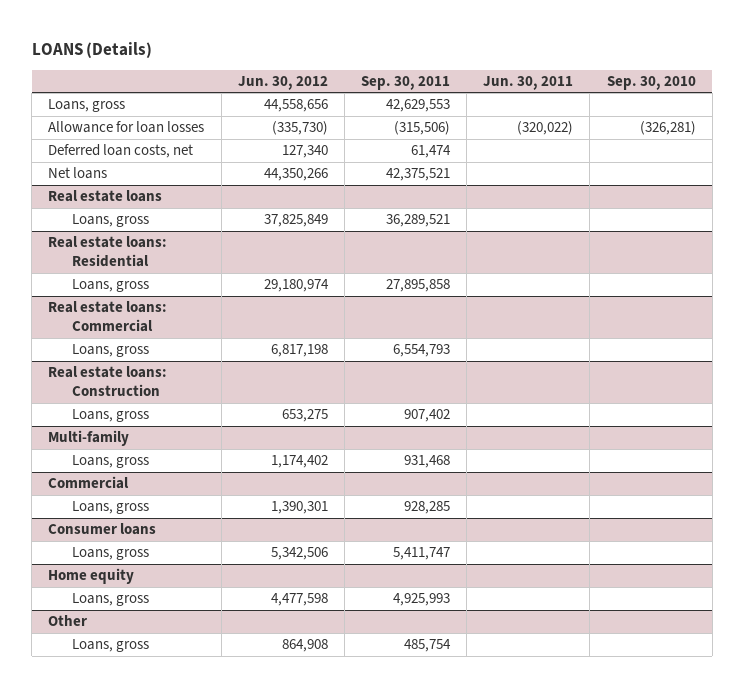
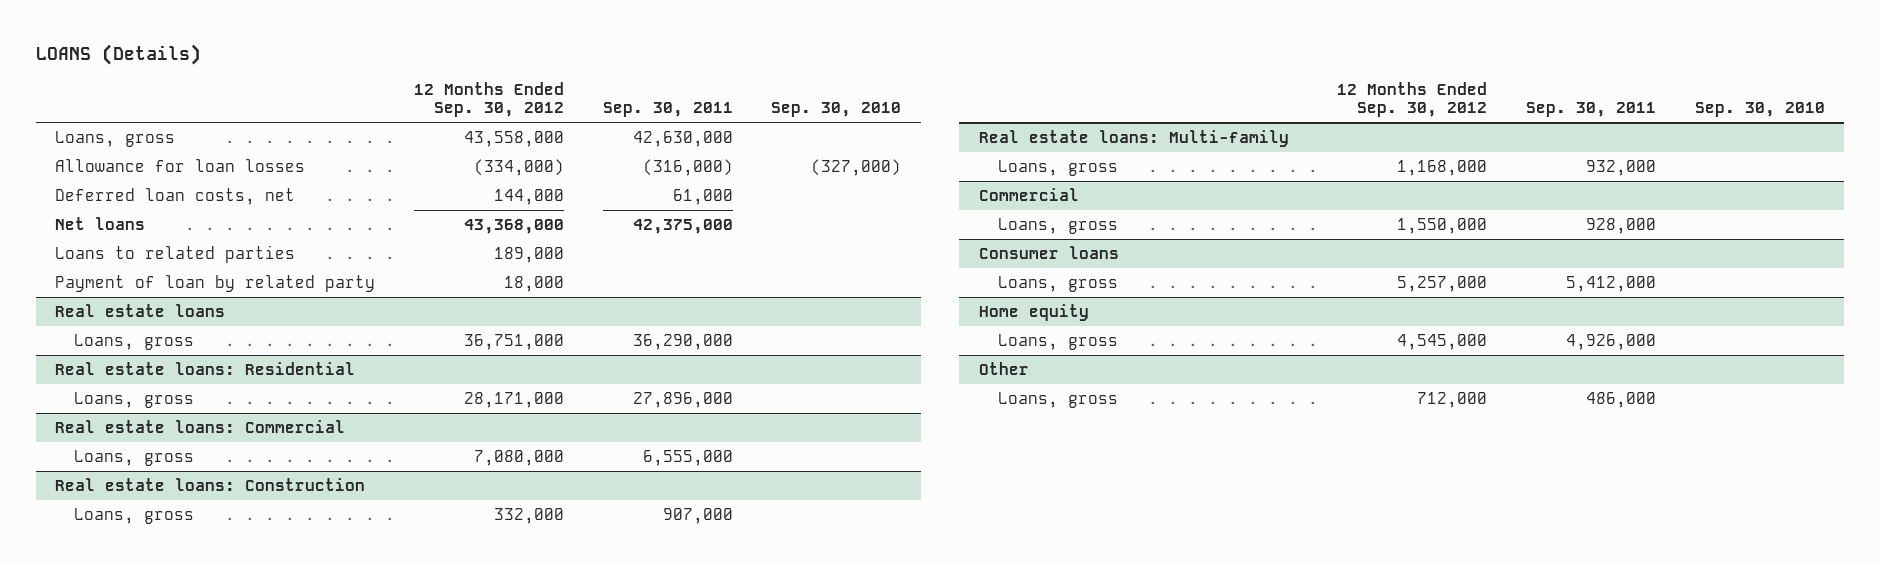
- | Jun. 30, 2012 | Sep. 30, 2011 | Jun. 30, 2011 | Sep. 30, 2010
+ | 12 Months Ended Sep. 30, 2012 | Sep. 30, 2011 | Sep. 30, 2010
- Loans, gross | 44,558,656 | 42,629,553 | |
- Allowance for loan losses | (335,730) | (315,506) | (320,022) | (326,281)
- Deferred loan costs, net | 127,340 | 61,474 | |
- Net loans | 44,350,266 | 42,375,521 | |
+ Loans, gross | 43,558,000 | 42,630,000 |
+ Allowance for loan losses | (334,000) | (316,000) | (327,000)
+ Deferred loan costs, net | 144,000 | 61,000 |
+ Net loans | 43,368,000 | 42,375,000 |
+ Loans to related parties | 189,000 | |
+ Payment of loan by related party | 18,000 | |
@ Real estate loans
- Loans, gross | 37,825,849 | 36,289,521 | |
+ Loans, gross | 36,751,000 | 36,290,000 |
@ Real estate loans: Residential
- Loans, gross | 29,180,974 | 27,895,858 | |
+ Loans, gross | 28,171,000 | 27,896,000 |
@ Real estate loans: Commercial
- Loans, gross | 6,817,198 | 6,554,793 | |
+ Loans, gross | 7,080,000 | 6,555,000 |
@ Real estate loans: Construction
- Loans, gross | 653,275 | 907,402 | |
- Multi-family
- Loans, gross | 1,174,402 | 931,468 | |
@ Real estate loans: Construction
+ Loans, gross | 332,000 | 907,000 |
+ Real estate loans: Multi-family
+ Loans, gross | 1,168,000 | 932,000 |
@ Commercial
- Loans, gross | 1,390,301 | 928,285 | |
+ Loans, gross | 1,550,000 | 928,000 |
@ Consumer loans
- Loans, gross | 5,342,506 | 5,411,747 | |
+ Loans, gross | 5,257,000 | 5,412,000 |
@ Home equity
- Loans, gross | 4,477,598 | 4,925,993 | |
+ Loans, gross | 4,545,000 | 4,926,000 |
@ Other
- Loans, gross | 864,908 | 485,754 | |
+ Loans, gross | 712,000 | 486,000 |

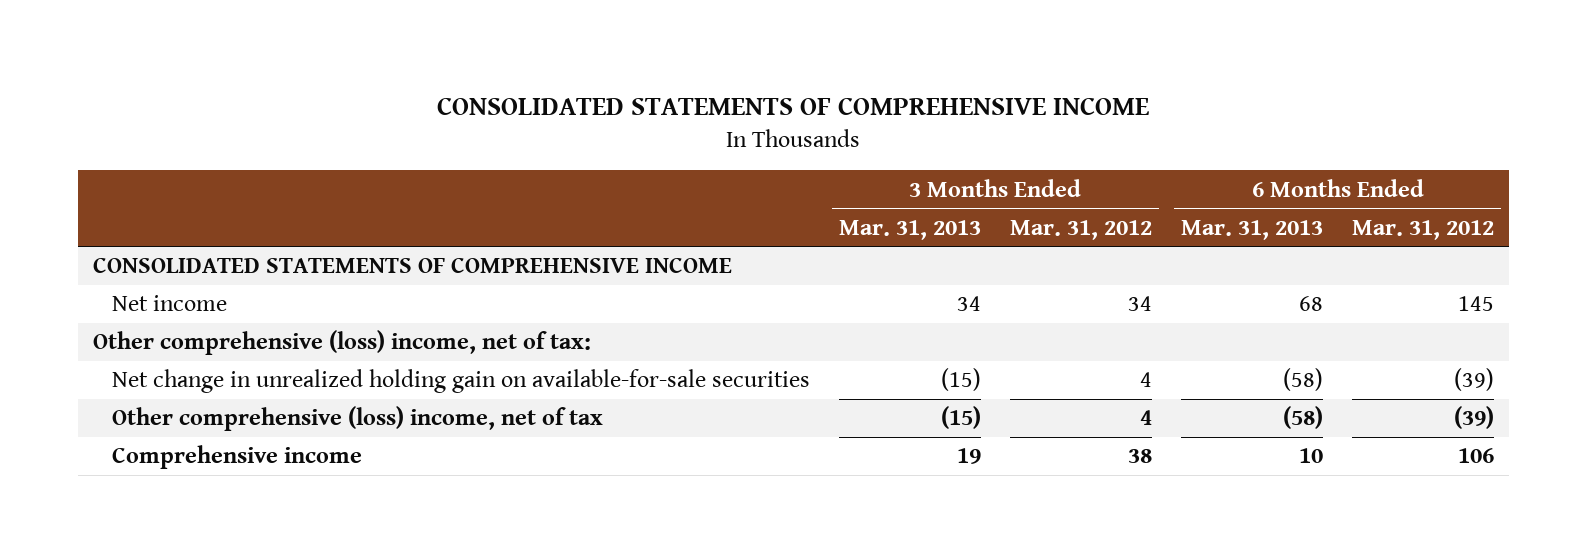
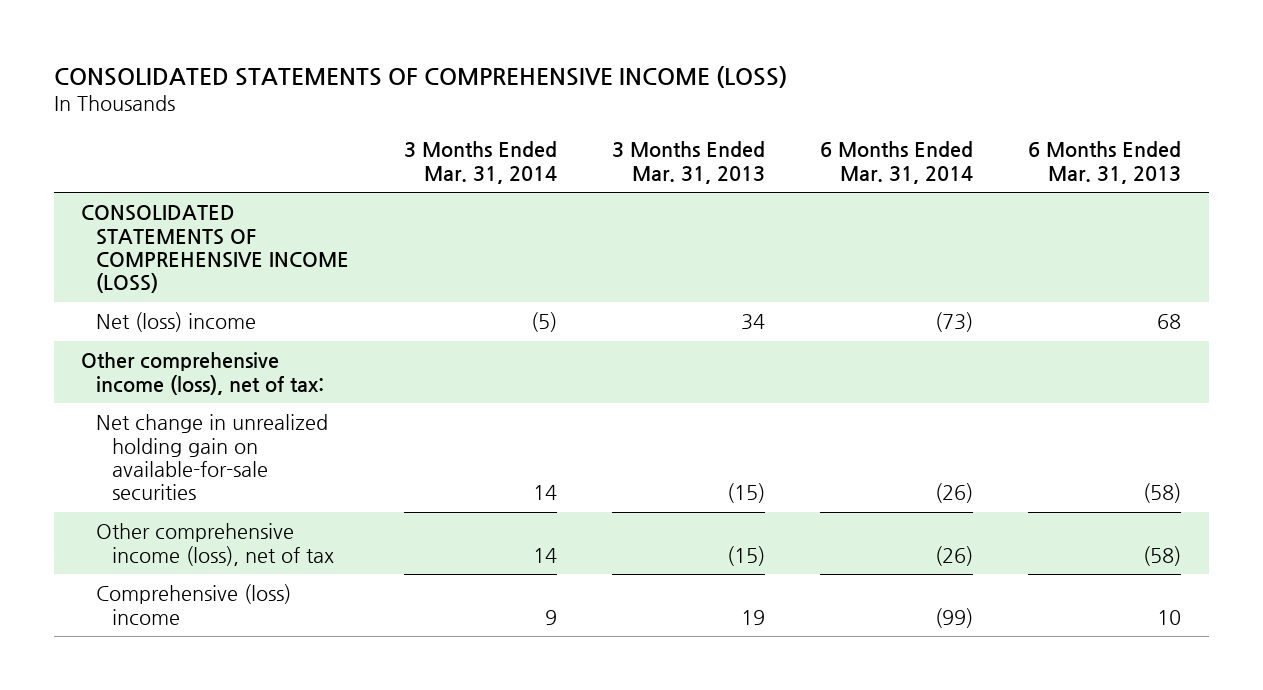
- CONSOLIDATED STATEMENTS OF COMPREHENSIVE INCOME
+ CONSOLIDATED STATEMENTS OF COMPREHENSIVE INCOME (LOSS)
- | 3 Months Ended Mar. 31, 2013 | 3 Months Ended Mar. 31, 2012 | 6 Months Ended Mar. 31, 2013 | 6 Months Ended Mar. 31, 2012
+ | 3 Months Ended Mar. 31, 2014 | 3 Months Ended Mar. 31, 2013 | 6 Months Ended Mar. 31, 2014 | 6 Months Ended Mar. 31, 2013
- CONSOLIDATED STATEMENTS OF COMPREHENSIVE INCOME
- Net income | 34 | 34 | 68 | 145
- Other comprehensive (loss) income, net of tax:
+ CONSOLIDATED STATEMENTS OF COMPREHENSIVE INCOME (LOSS)
+ Net (loss) income | (5) | 34 | (73) | 68
+ Other comprehensive income (loss), net of tax:
- Other comprehensive (loss) income, net of tax | (15) | 4 | (58) | (39)
- Comprehensive income | 19 | 38 | 10 | 106
+ Other comprehensive income (loss), net of tax | 14 | (15) | (26) | (58)
+ Comprehensive (loss) income | 9 | 19 | (99) | 10

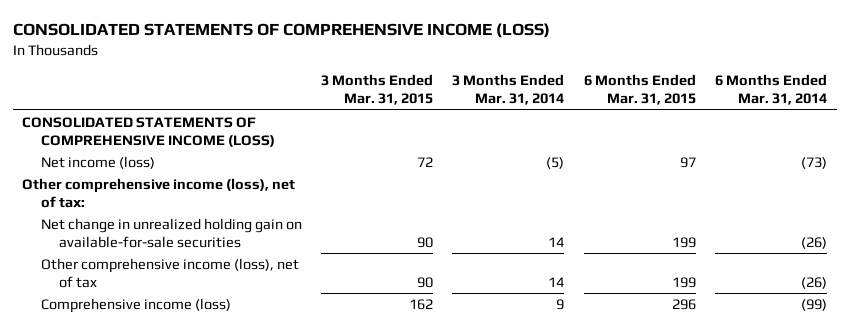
- | 3 Months Ended Mar. 31, 2014 | 3 Months Ended Mar. 31, 2013 | 6 Months Ended Mar. 31, 2014 | 6 Months Ended Mar. 31, 2013
+ | 3 Months Ended Mar. 31, 2015 | 3 Months Ended Mar. 31, 2014 | 6 Months Ended Mar. 31, 2015 | 6 Months Ended Mar. 31, 2014
- Net (loss) income | (5) | 34 | (73) | 68
+ Net income (loss) | 72 | (5) | 97 | (73)
- Comprehensive (loss) income | 9 | 19 | (99) | 10
+ Comprehensive income (loss) | 162 | 9 | 296 | (99)

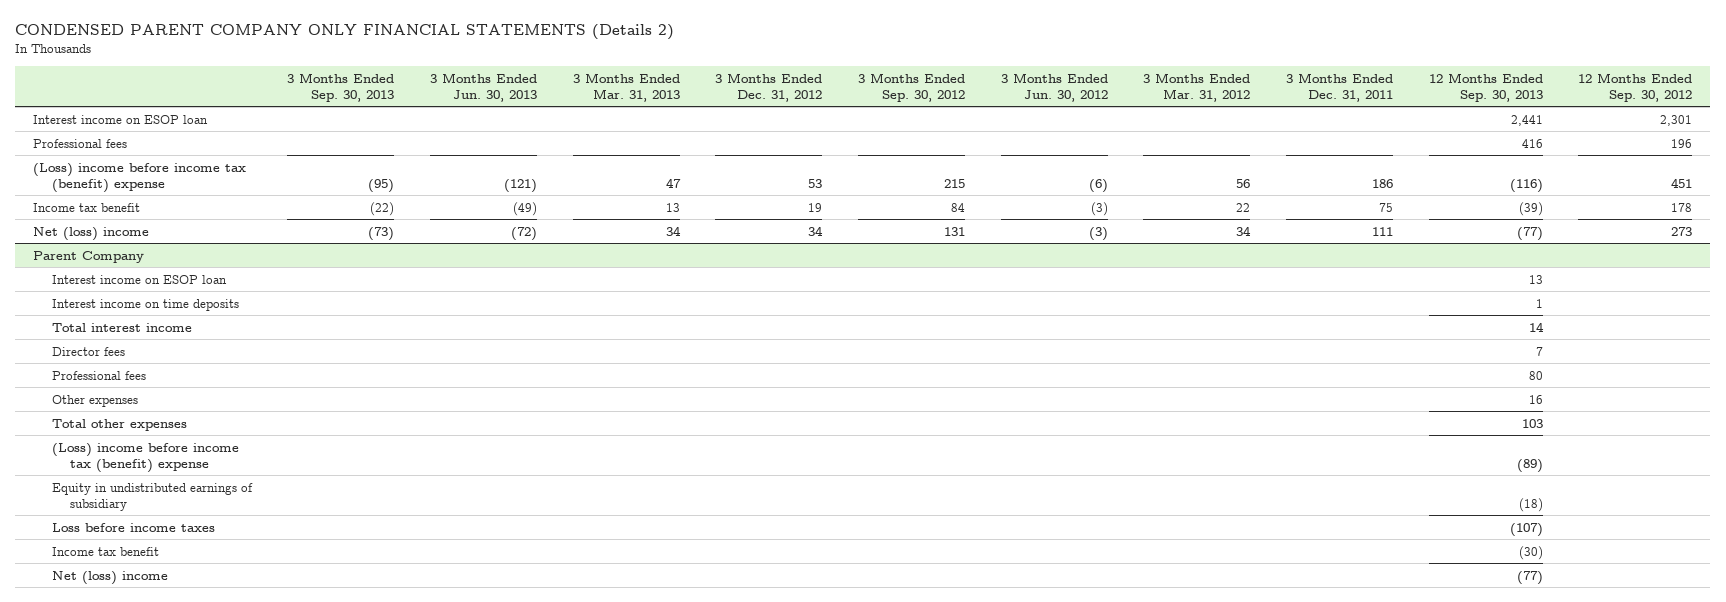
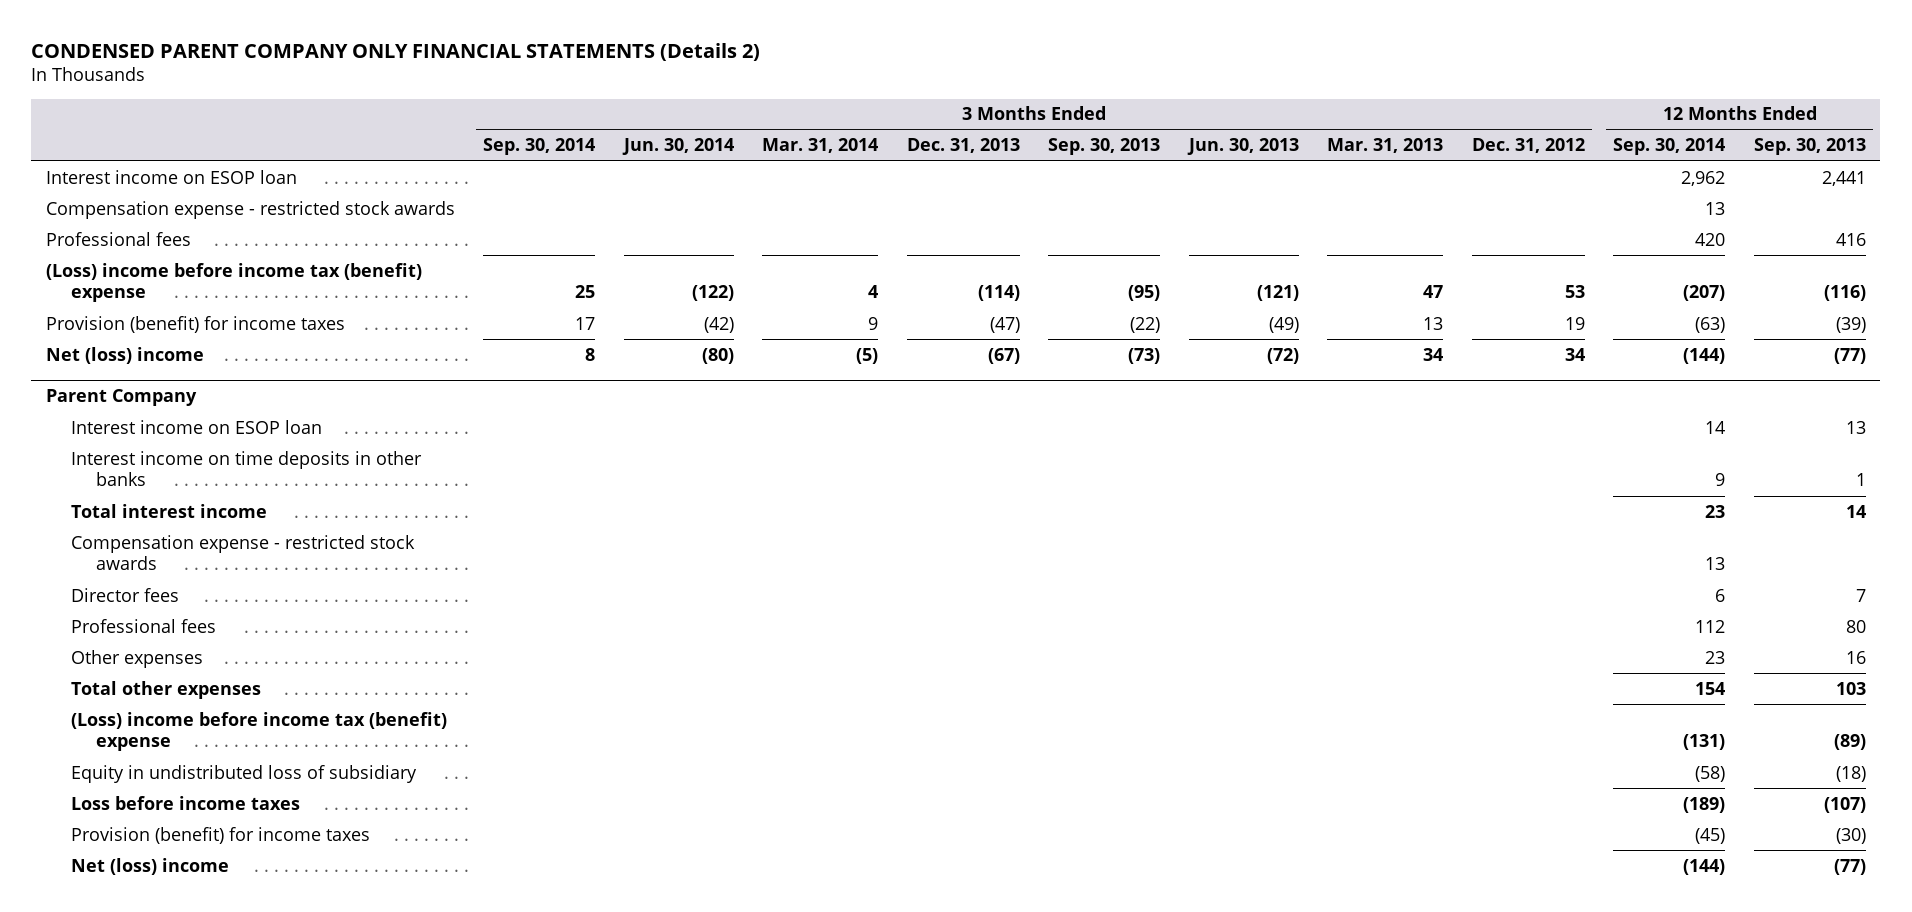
- | 3 Months Ended Sep. 30, 2013 | 3 Months Ended Jun. 30, 2013 | 3 Months Ended Mar. 31, 2013 | 3 Months Ended Dec. 31, 2012 | 3 Months Ended Sep. 30, 2012 | 3 Months Ended Jun. 30, 2012 | 3 Months Ended Mar. 31, 2012 | 3 Months Ended Dec. 31, 2011 | 12 Months Ended Sep. 30, 2013 | 12 Months Ended Sep. 30, 2012
+ | 3 Months Ended Sep. 30, 2014 | 3 Months Ended Jun. 30, 2014 | 3 Months Ended Mar. 31, 2014 | 3 Months Ended Dec. 31, 2013 | 3 Months Ended Sep. 30, 2013 | 3 Months Ended Jun. 30, 2013 | 3 Months Ended Mar. 31, 2013 | 3 Months Ended Dec. 31, 2012 | 12 Months Ended Sep. 30, 2014 | 12 Months Ended Sep. 30, 2013
+ Compensation expense - restricted stock awards | | | | | | | | | 13 |
- Income tax benefit | (22) | (49) | 13 | 19 | 84 | (3) | 22 | 75 | (39) | 178
+ Provision (benefit) for income taxes | 17 | (42) | 9 | (47) | (22) | (49) | 13 | 19 | (63) | (39)
@ Parent Company
- Interest income on time deposits | | | | | | | | | 1 |
+ Interest income on time deposits in other banks | | | | | | | | | 9 | 1
+ Compensation expense - restricted stock awards | | | | | | | | | 13 |
- Equity in undistributed earnings of subsidiary | | | | | | | | | (18) |
+ Equity in undistributed loss of subsidiary | | | | | | | | | (58) | (18)
- Income tax benefit | | | | | | | | | (30) |
+ Provision (benefit) for income taxes | | | | | | | | | (45) | (30)

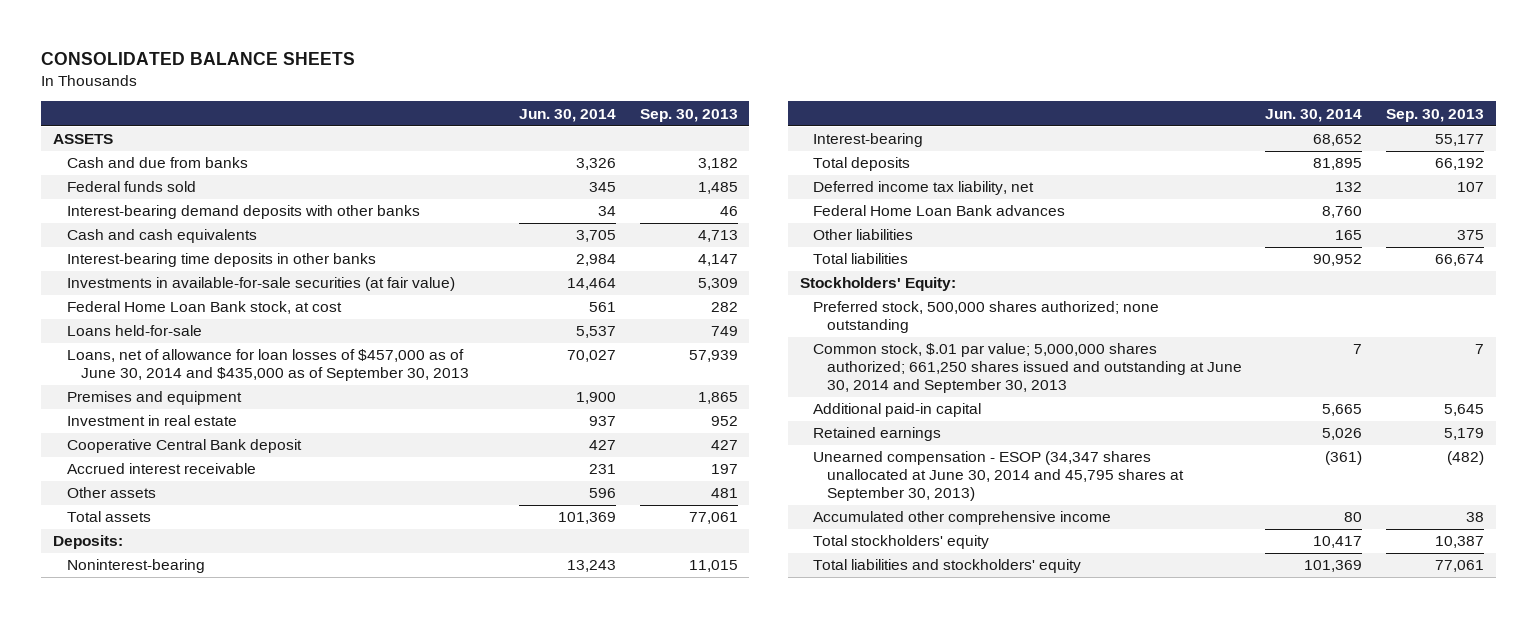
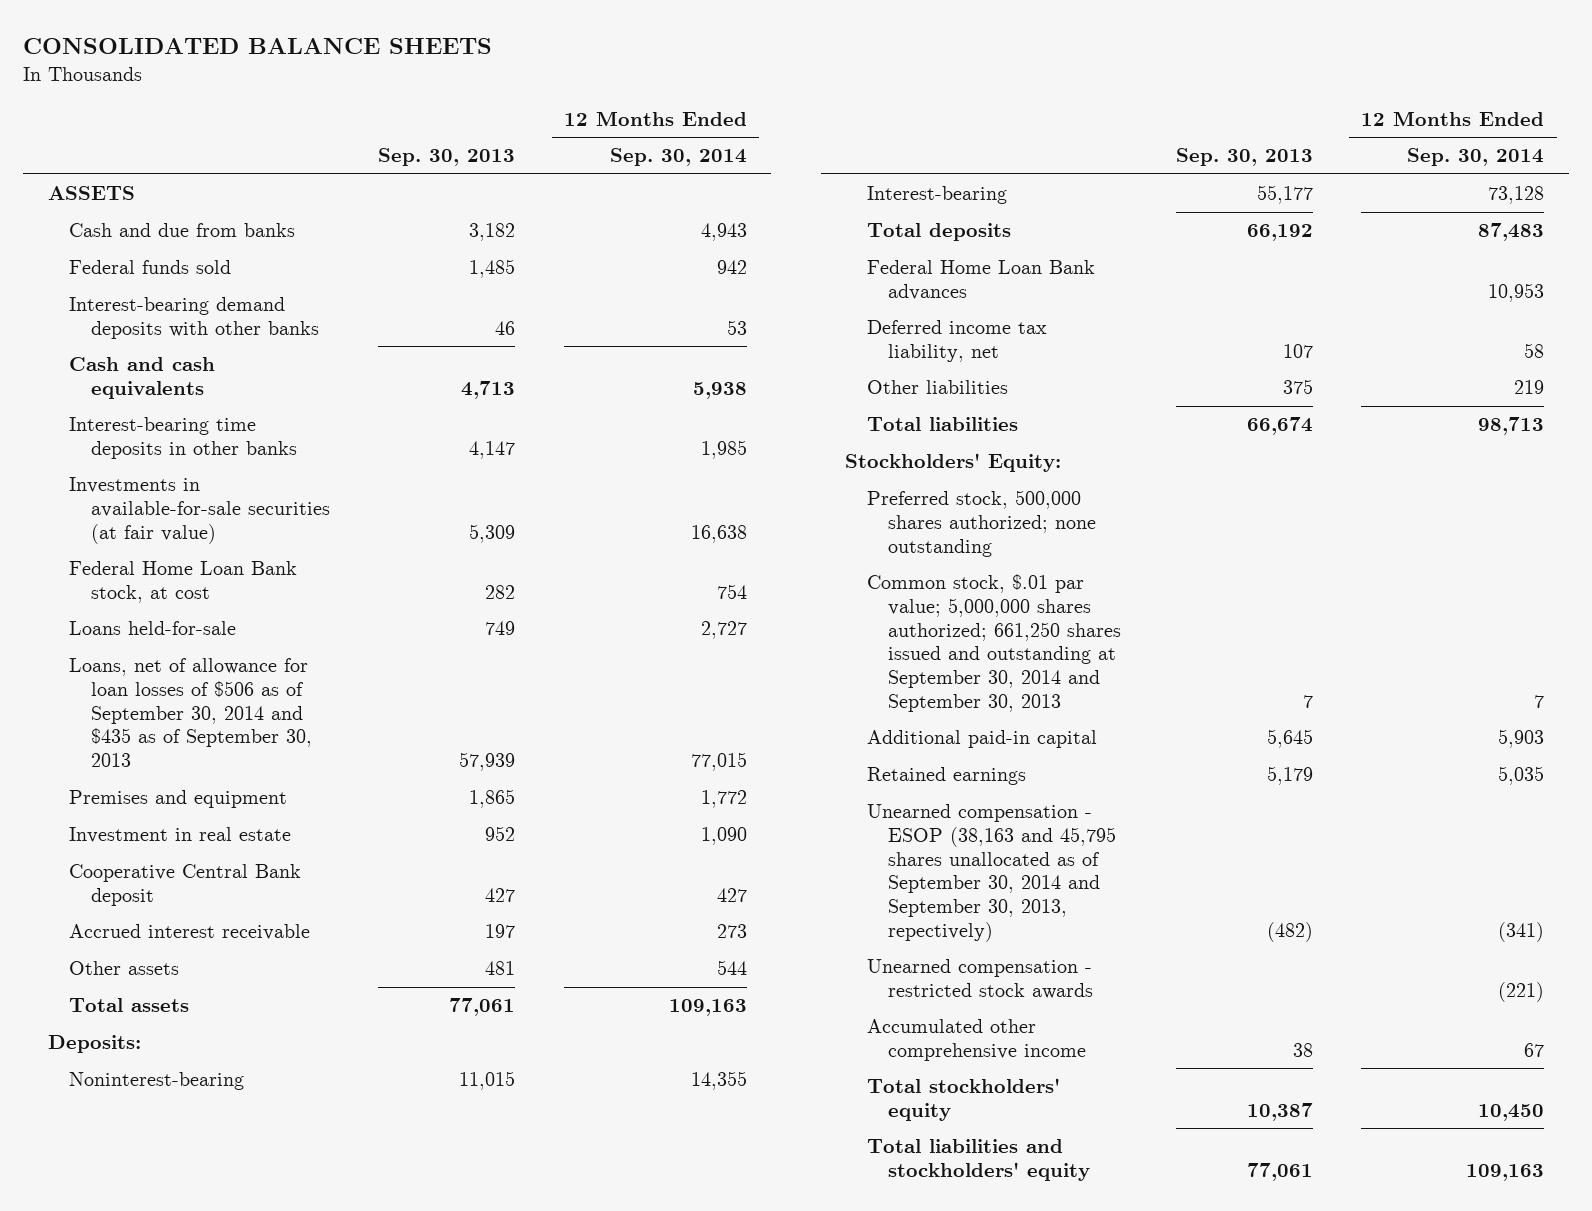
- | Jun. 30, 2014 | Sep. 30, 2013
+ | Sep. 30, 2013 | 12 Months Ended Sep. 30, 2014
- Loans, net of allowance for loan losses of $457,000 as of June 30, 2014 and $435,000 as of September 30, 2013 | 70,027 | 57,939
+ Loans, net of allowance for loan losses of $506 as of September 30, 2014 and $435 as of September 30, 2013 | 57,939 | 77,015
moved down: Deferred income tax liability, net | 107 | 58
- Common stock, $.01 par value; 5,000,000 shares authorized; 661,250 shares issued and outstanding at June 30, 2014 and September 30, 2013 | 7 | 7
+ Common stock, $.01 par value; 5,000,000 shares authorized; 661,250 shares issued and outstanding at September 30, 2014 and September 30, 2013 | 7 | 7
- Unearned compensation - ESOP (34,347 shares unallocated at June 30, 2014 and 45,795 shares at September 30, 2013) | (361) | (482)
+ Unearned compensation - ESOP (38,163 and 45,795 shares unallocated as of September 30, 2014 and September 30, 2013, repectively) | (482) | (341)
+ Unearned compensation - restricted stock awards | | (221)

